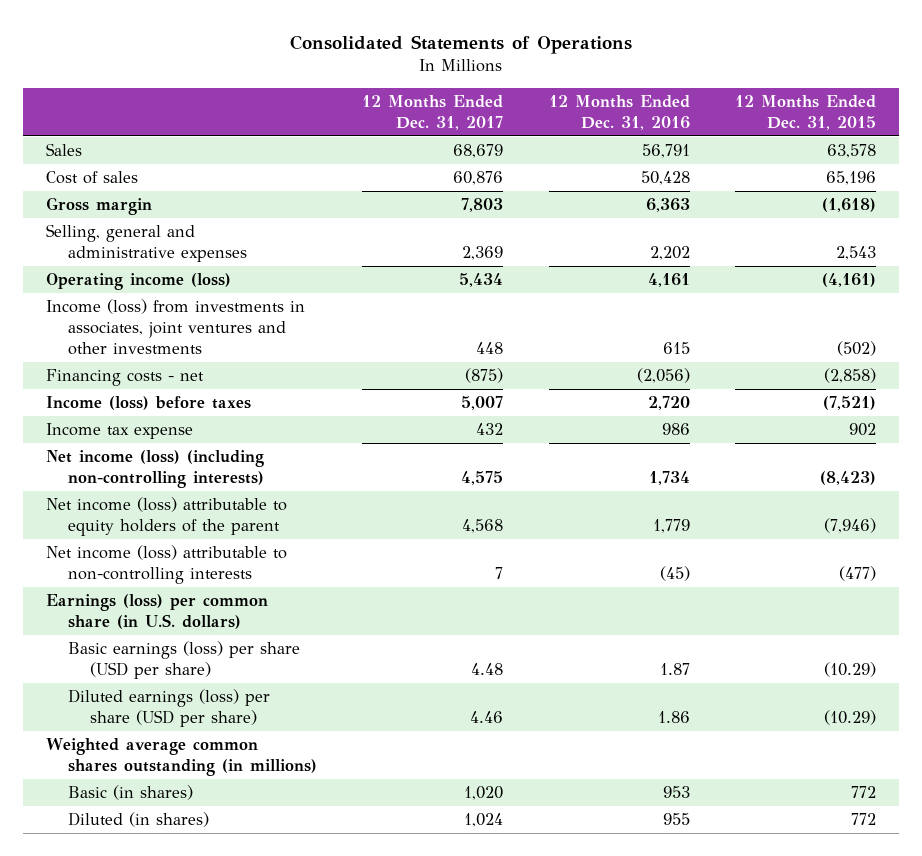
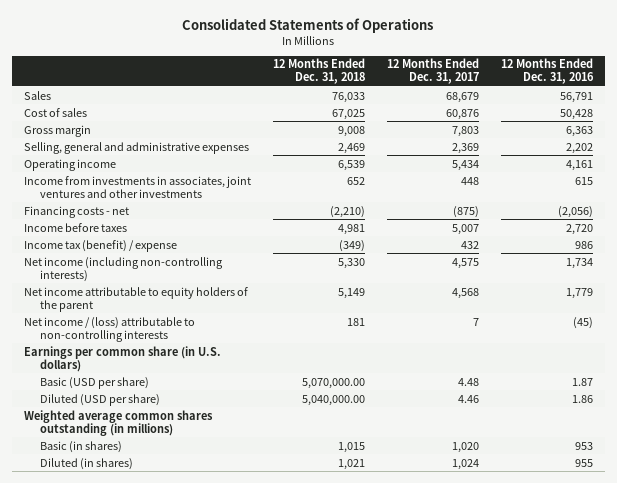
- | 12 Months Ended Dec. 31, 2017 | 12 Months Ended Dec. 31, 2016 | 12 Months Ended Dec. 31, 2015
+ | 12 Months Ended Dec. 31, 2018 | 12 Months Ended Dec. 31, 2017 | 12 Months Ended Dec. 31, 2016
- Operating income (loss) | 5,434 | 4,161 | (4,161)
- Income (loss) from investments in associates, joint ventures and other investments | 448 | 615 | (502)
+ Operating income | 6,539 | 5,434 | 4,161
+ Income from investments in associates, joint ventures and other investments | 652 | 448 | 615
- Income (loss) before taxes | 5,007 | 2,720 | (7,521)
- Income tax expense | 432 | 986 | 902
- Net income (loss) (including non-controlling interests) | 4,575 | 1,734 | (8,423)
- Net income (loss) attributable to equity holders of the parent | 4,568 | 1,779 | (7,946)
- Net income (loss) attributable to non-controlling interests | 7 | (45) | (477)
- Earnings (loss) per common share (in U.S. dollars)
- Basic earnings (loss) per share (USD per share) | 4.48 | 1.87 | (10.29)
- Diluted earnings (loss) per share (USD per share) | 4.46 | 1.86 | (10.29)
+ Income before taxes | 4,981 | 5,007 | 2,720
+ Income tax (benefit) / expense | (349) | 432 | 986
+ Net income (including non-controlling interests) | 5,330 | 4,575 | 1,734
+ Net income attributable to equity holders of the parent | 5,149 | 4,568 | 1,779
+ Net income / (loss) attributable to non-controlling interests | 181 | 7 | (45)
+ Earnings per common share (in U.S. dollars)
+ Basic (USD per share) | 5,070,000.00 | 4.48 | 1.87
+ Diluted (USD per share) | 5,040,000.00 | 4.46 | 1.86

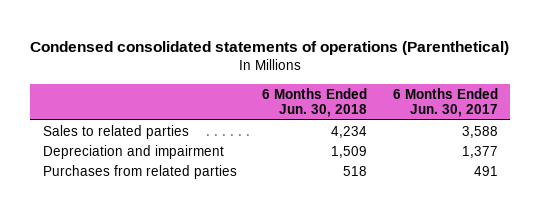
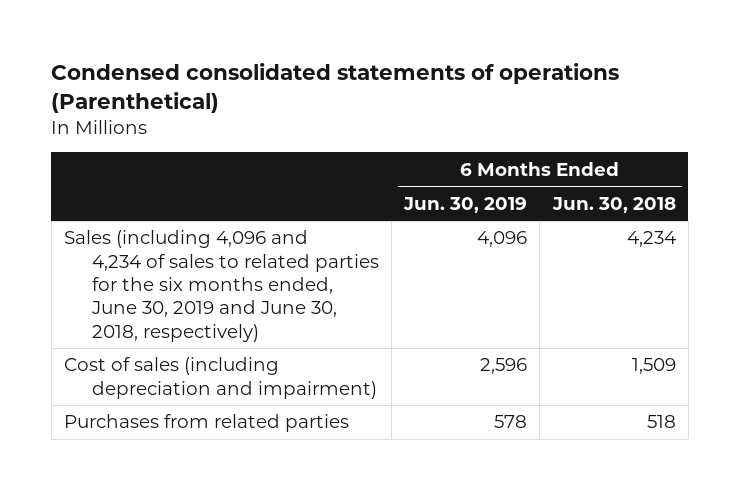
- | 6 Months Ended Jun. 30, 2018 | 6 Months Ended Jun. 30, 2017
+ | 6 Months Ended Jun. 30, 2019 | 6 Months Ended Jun. 30, 2018
- Sales to related parties | 4,234 | 3,588
- Depreciation and impairment | 1,509 | 1,377
+ Sales (including 4,096 and 4,234 of sales to related parties for the six months ended, June 30, 2019 and June 30, 2018, respectively) | 4,096 | 4,234
+ Cost of sales (including depreciation and impairment) | 2,596 | 1,509

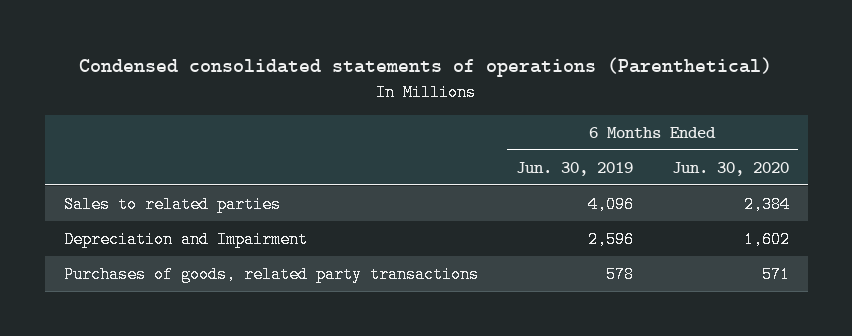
- | 6 Months Ended Jun. 30, 2019 | 6 Months Ended Jun. 30, 2018
+ | 6 Months Ended Jun. 30, 2019 | 6 Months Ended Jun. 30, 2020
- Sales (including 4,096 and 4,234 of sales to related parties for the six months ended, June 30, 2019 and June 30, 2018, respectively) | 4,096 | 4,234
- Cost of sales (including depreciation and impairment) | 2,596 | 1,509
- Purchases from related parties | 578 | 518
+ Sales to related parties | 4,096 | 2,384
+ Depreciation and Impairment | 2,596 | 1,602
+ Purchases of goods, related party transactions | 578 | 571

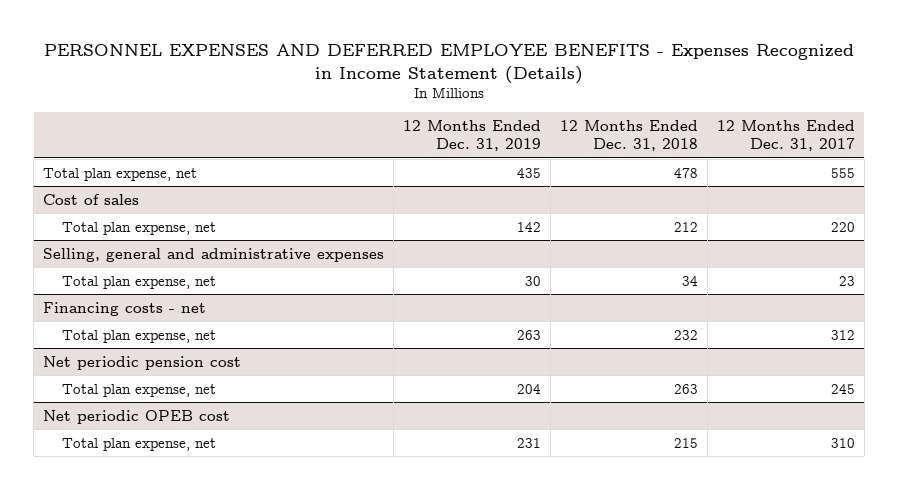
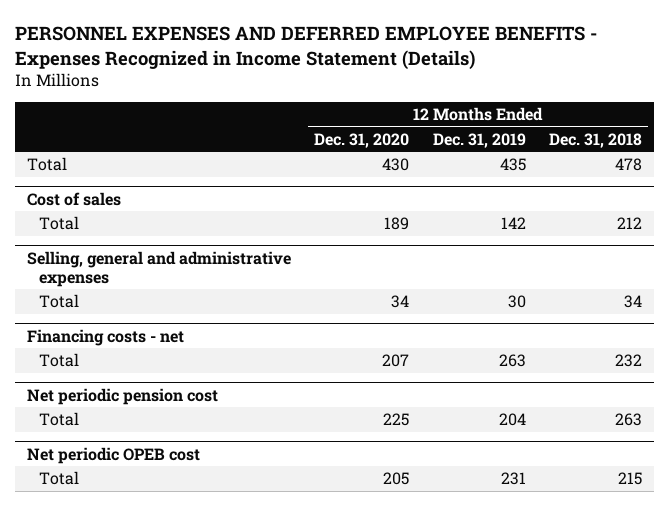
- | 12 Months Ended Dec. 31, 2019 | 12 Months Ended Dec. 31, 2018 | 12 Months Ended Dec. 31, 2017
+ | 12 Months Ended Dec. 31, 2020 | 12 Months Ended Dec. 31, 2019 | 12 Months Ended Dec. 31, 2018
- Total plan expense, net | 435 | 478 | 555
+ Total | 430 | 435 | 478
@ Cost of sales
- Total plan expense, net | 142 | 212 | 220
+ Total | 189 | 142 | 212
@ Selling, general and administrative expenses
- Total plan expense, net | 30 | 34 | 23
+ Total | 34 | 30 | 34
@ Financing costs - net
- Total plan expense, net | 263 | 232 | 312
+ Total | 207 | 263 | 232
@ Net periodic pension cost
- Total plan expense, net | 204 | 263 | 245
+ Total | 225 | 204 | 263
@ Net periodic OPEB cost
- Total plan expense, net | 231 | 215 | 310
+ Total | 205 | 231 | 215

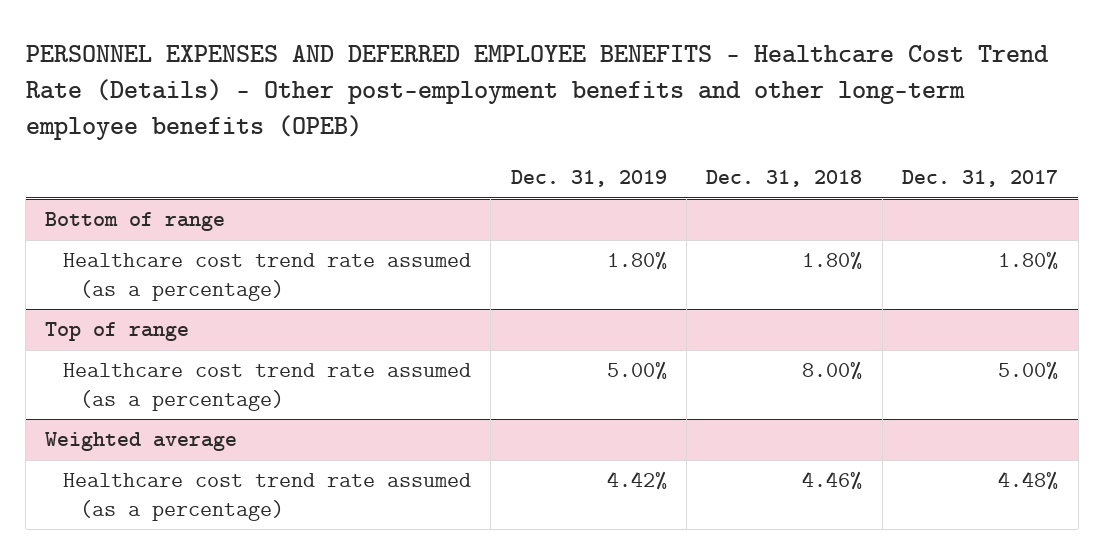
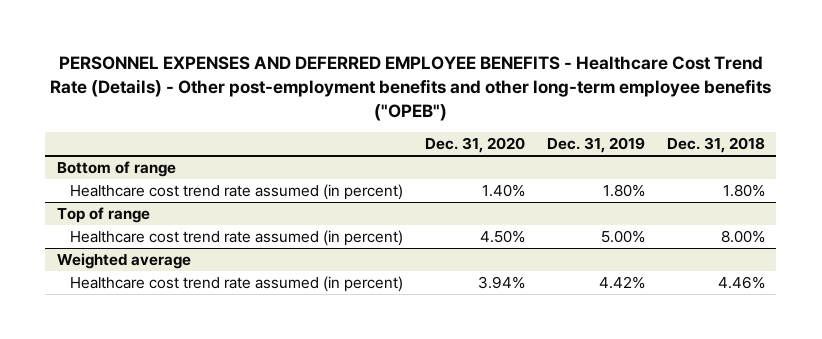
- PERSONNEL EXPENSES AND DEFERRED EMPLOYEE BENEFITS - Healthcare Cost Trend Rate (Details) - Other post-employment benefits and other long-term employee benefits (OPEB)
+ PERSONNEL EXPENSES AND DEFERRED EMPLOYEE BENEFITS - Healthcare Cost Trend Rate (Details) - Other post-employment benefits and other long-term employee benefits ("OPEB")
- | Dec. 31, 2019 | Dec. 31, 2018 | Dec. 31, 2017
+ | Dec. 31, 2020 | Dec. 31, 2019 | Dec. 31, 2018
@ Bottom of range
- Healthcare cost trend rate assumed (as a percentage) | 1.80% | 1.80% | 1.80%
+ Healthcare cost trend rate assumed (in percent) | 1.40% | 1.80% | 1.80%
@ Top of range
- Healthcare cost trend rate assumed (as a percentage) | 5.00% | 8.00% | 5.00%
+ Healthcare cost trend rate assumed (in percent) | 4.50% | 5.00% | 8.00%
@ Weighted average
- Healthcare cost trend rate assumed (as a percentage) | 4.42% | 4.46% | 4.48%
+ Healthcare cost trend rate assumed (in percent) | 3.94% | 4.42% | 4.46%

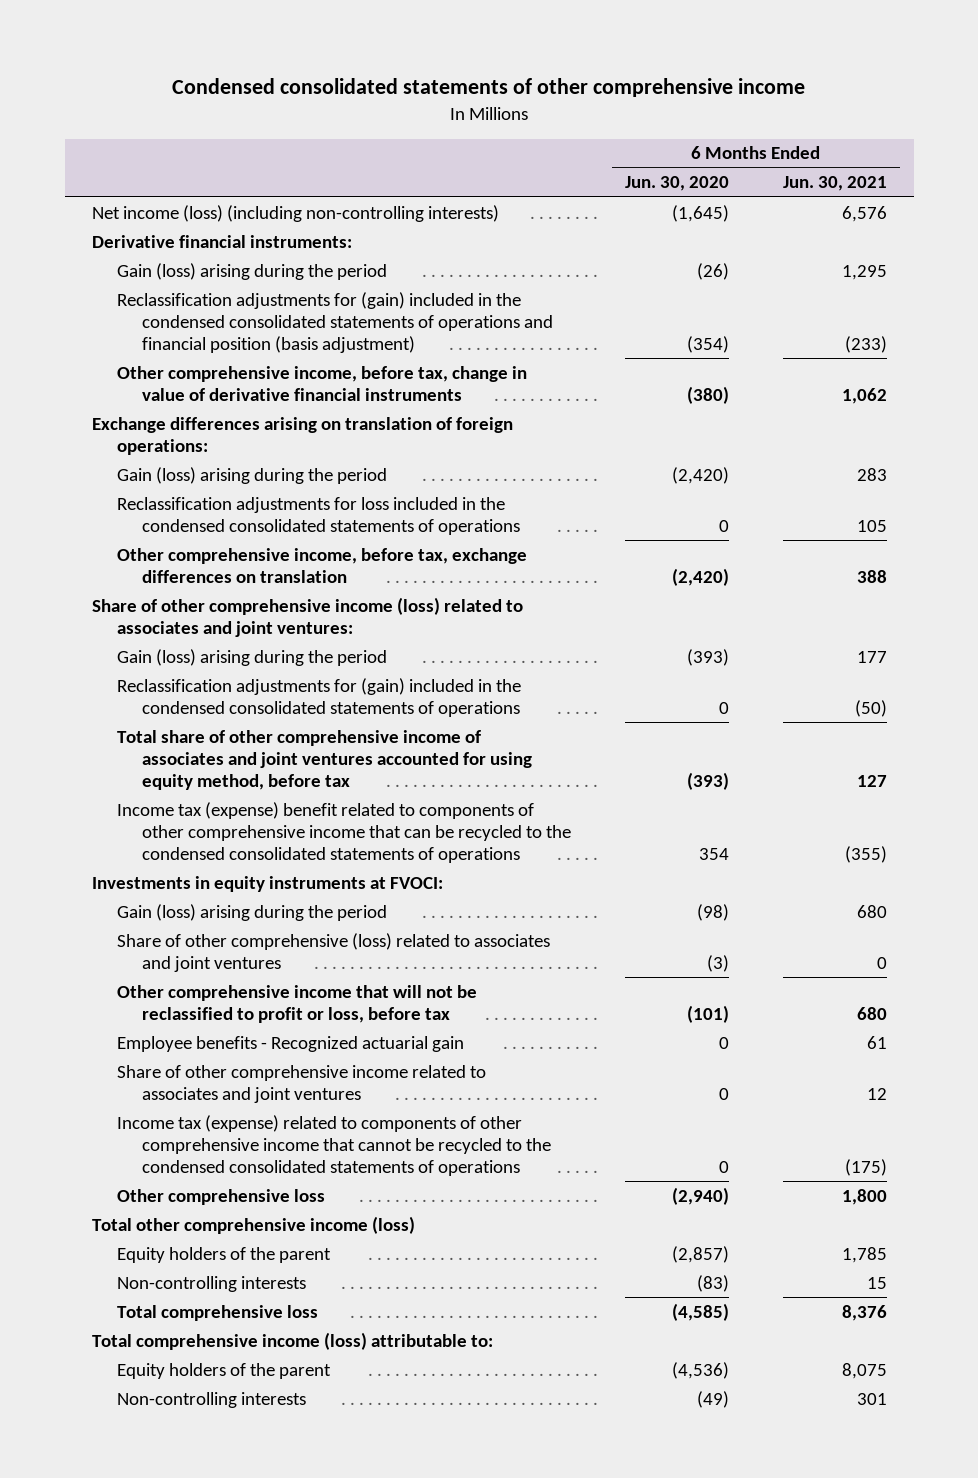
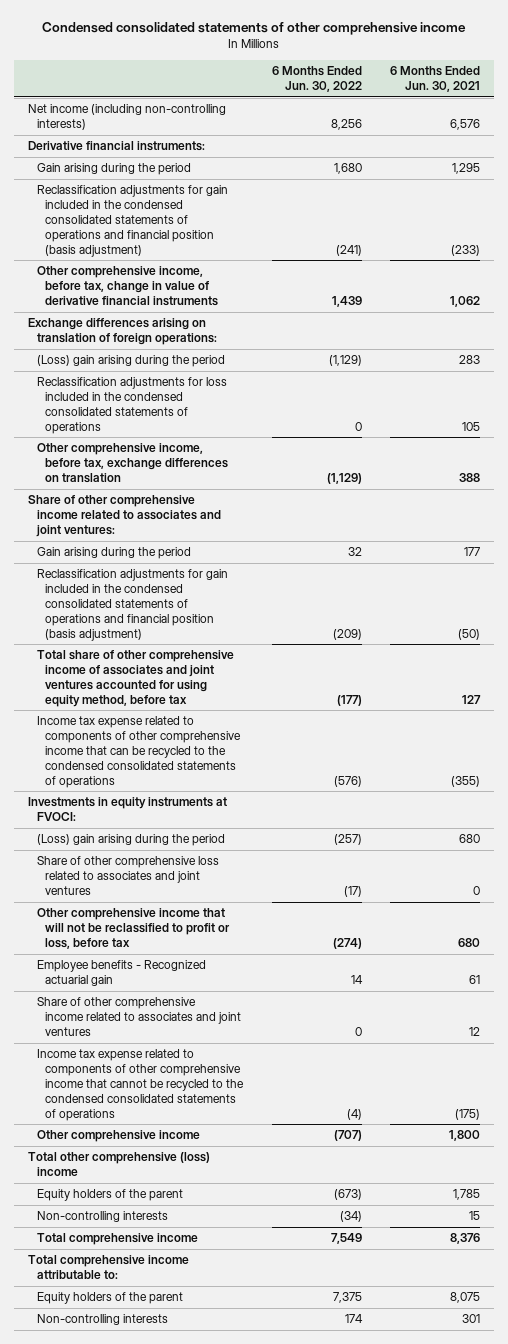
- | 6 Months Ended Jun. 30, 2020 | 6 Months Ended Jun. 30, 2021
+ | 6 Months Ended Jun. 30, 2022 | 6 Months Ended Jun. 30, 2021
- Net income (loss) (including non-controlling interests) | (1,645) | 6,576
+ Net income (including non-controlling interests) | 8,256 | 6,576
- Gain (loss) arising during the period | (26) | 1,295
- Reclassification adjustments for (gain) included in the condensed consolidated statements of operations and financial position (basis adjustment) | (354) | (233)
+ Gain arising during the period | 1,680 | 1,295
+ Reclassification adjustments for gain included in the condensed consolidated statements of operations and financial position (basis adjustment) | (241) | (233)
- Gain (loss) arising during the period | (2,420) | 283
+ (Loss) gain arising during the period | (1,129) | 283
- Share of other comprehensive income (loss) related to associates and joint ventures:
- Gain (loss) arising during the period | (393) | 177
- Reclassification adjustments for (gain) included in the condensed consolidated statements of operations | 0 | (50)
+ Share of other comprehensive income related to associates and joint ventures:
+ Gain arising during the period | 32 | 177
+ Reclassification adjustments for gain included in the condensed consolidated statements of operations and financial position (basis adjustment) | (209) | (50)
- Income tax (expense) benefit related to components of other comprehensive income that can be recycled to the condensed consolidated statements of operations | 354 | (355)
+ Income tax expense related to components of other comprehensive income that can be recycled to the condensed consolidated statements of operations | (576) | (355)
- Gain (loss) arising during the period | (98) | 680
- Share of other comprehensive (loss) related to associates and joint ventures | (3) | 0
+ (Loss) gain arising during the period | (257) | 680
+ Share of other comprehensive loss related to associates and joint ventures | (17) | 0
- Income tax (expense) related to components of other comprehensive income that cannot be recycled to the condensed consolidated statements of operations | 0 | (175)
- Other comprehensive loss | (2,940) | 1,800
- Total other comprehensive income (loss)
+ Income tax expense related to components of other comprehensive income that cannot be recycled to the condensed consolidated statements of operations | (4) | (175)
+ Other comprehensive income | (707) | 1,800
+ Total other comprehensive (loss) income
- Total comprehensive loss | (4,585) | 8,376
- Total comprehensive income (loss) attributable to:
+ Total comprehensive income | 7,549 | 8,376
+ Total comprehensive income attributable to:

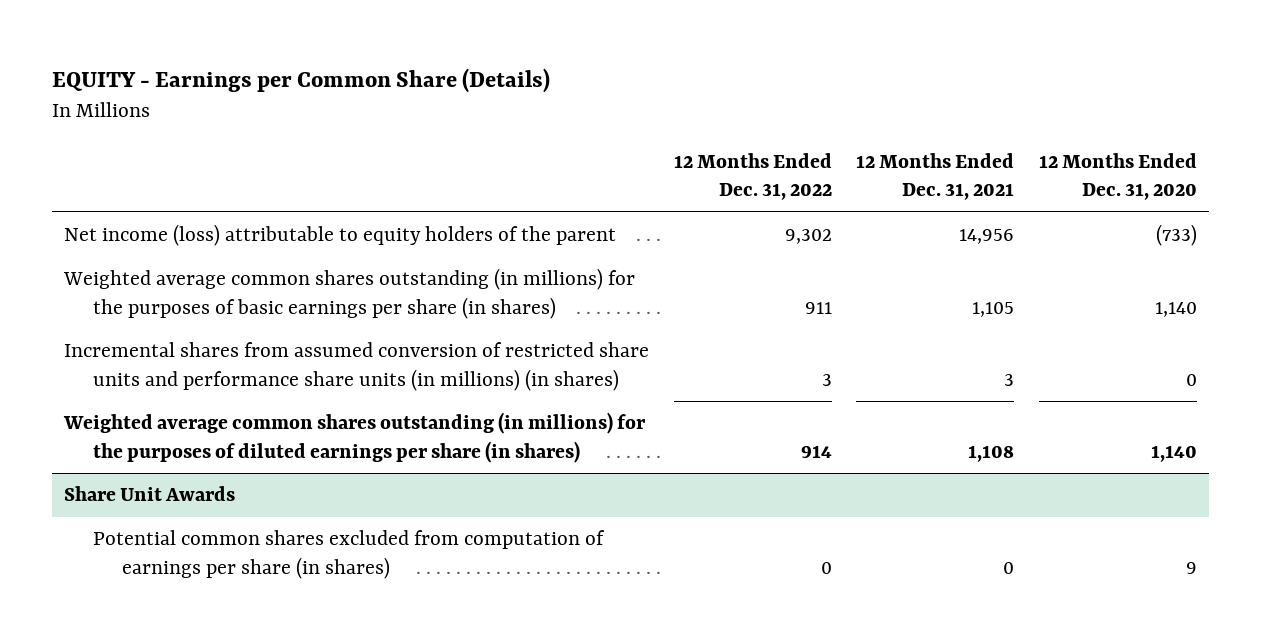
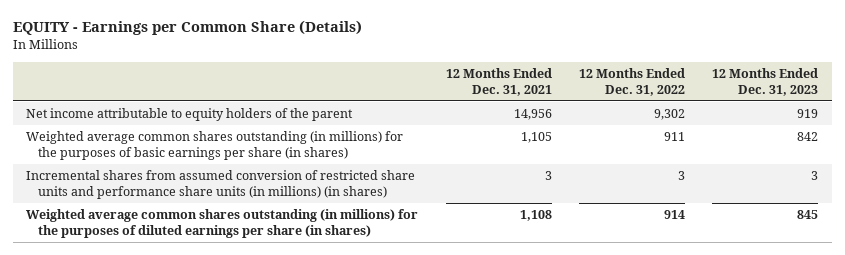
- | 12 Months Ended Dec. 31, 2022 | 12 Months Ended Dec. 31, 2021 | 12 Months Ended Dec. 31, 2020
+ | 12 Months Ended Dec. 31, 2021 | 12 Months Ended Dec. 31, 2022 | 12 Months Ended Dec. 31, 2023
- Net income (loss) attributable to equity holders of the parent | 9,302 | 14,956 | (733)
+ Net income attributable to equity holders of the parent | 14,956 | 9,302 | 919
- Share Unit Awards
- Potential common shares excluded from computation of earnings per share (in shares) | 0 | 0 | 9

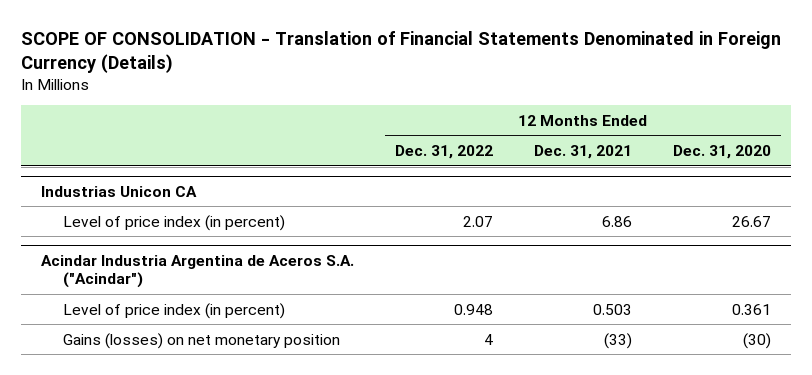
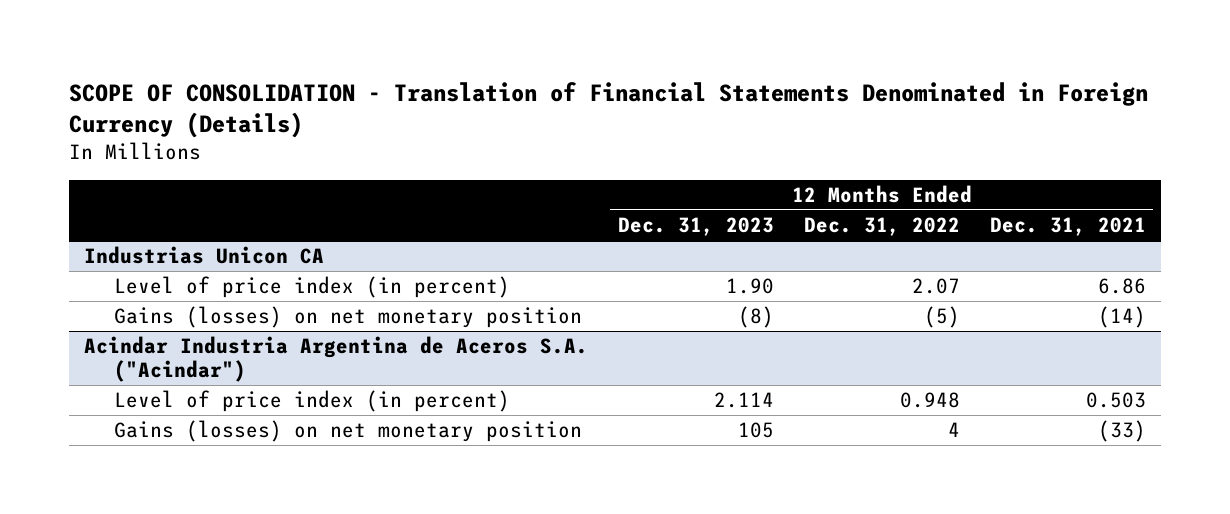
- | 12 Months Ended Dec. 31, 2022 | 12 Months Ended Dec. 31, 2021 | 12 Months Ended Dec. 31, 2020
+ | 12 Months Ended Dec. 31, 2023 | 12 Months Ended Dec. 31, 2022 | 12 Months Ended Dec. 31, 2021
@ Industrias Unicon CA
+ Gains (losses) on net monetary position | (8) | (5) | (14)

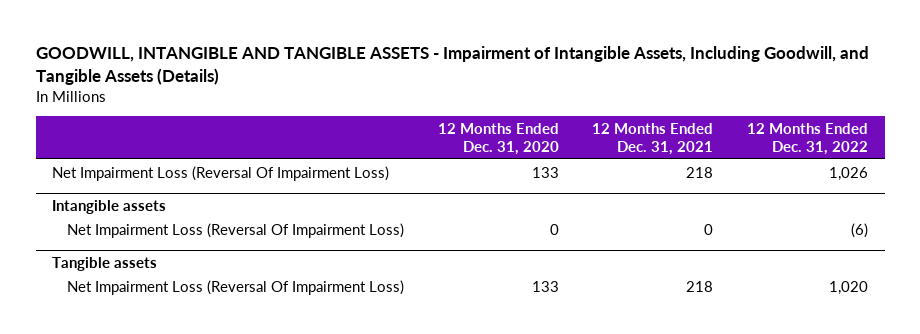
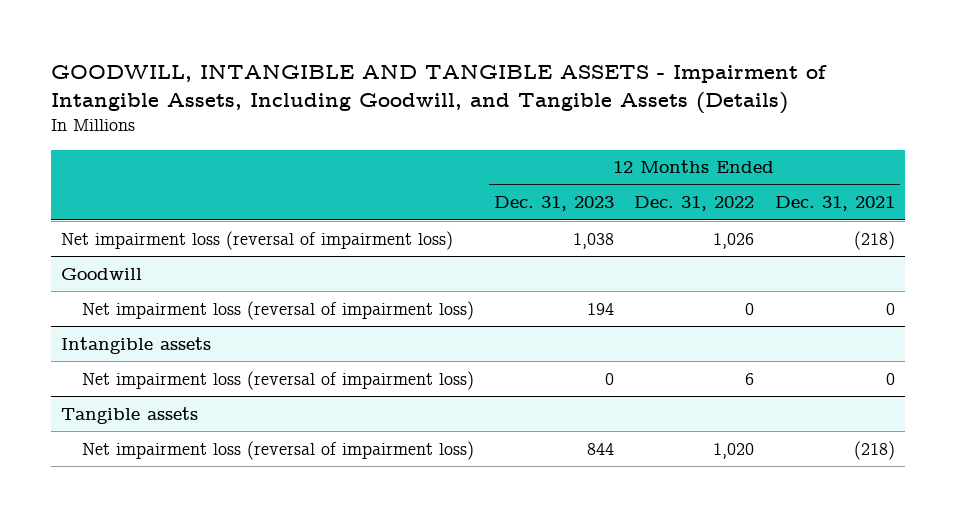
- | 12 Months Ended Dec. 31, 2020 | 12 Months Ended Dec. 31, 2021 | 12 Months Ended Dec. 31, 2022
+ | 12 Months Ended Dec. 31, 2023 | 12 Months Ended Dec. 31, 2022 | 12 Months Ended Dec. 31, 2021
- Net Impairment Loss (Reversal Of Impairment Loss) | 133 | 218 | 1,026
+ Net impairment loss (reversal of impairment loss) | 1,038 | 1,026 | (218)
+ Goodwill
+ Net impairment loss (reversal of impairment loss) | 194 | 0 | 0
@ Intangible assets
- Net Impairment Loss (Reversal Of Impairment Loss) | 0 | 0 | (6)
+ Net impairment loss (reversal of impairment loss) | 0 | 6 | 0
@ Tangible assets
- Net Impairment Loss (Reversal Of Impairment Loss) | 133 | 218 | 1,020
+ Net impairment loss (reversal of impairment loss) | 844 | 1,020 | (218)

